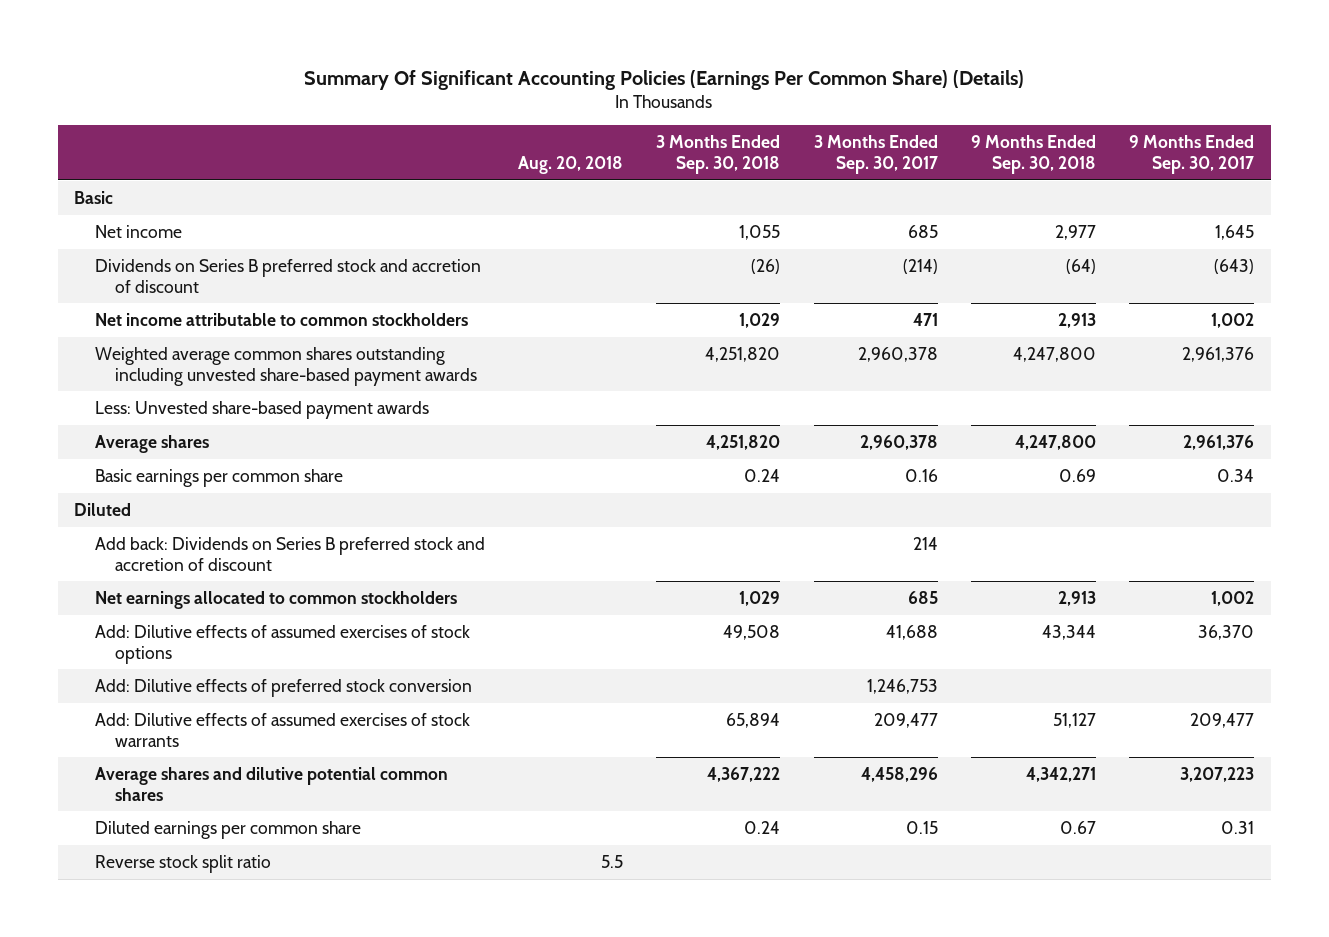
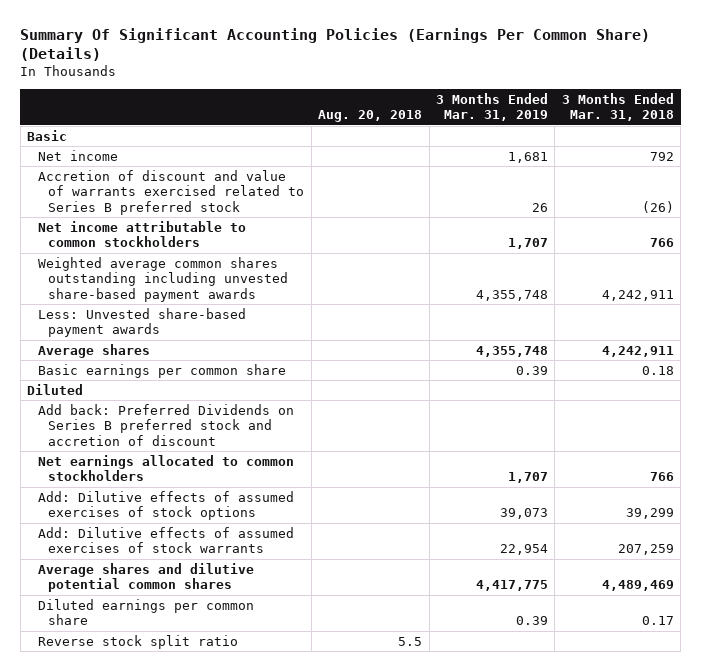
- | Aug. 20, 2018 | 3 Months Ended Sep. 30, 2018 | 3 Months Ended Sep. 30, 2017 | 9 Months Ended Sep. 30, 2018 | 9 Months Ended Sep. 30, 2017
+ | Aug. 20, 2018 | 3 Months Ended Mar. 31, 2019 | 3 Months Ended Mar. 31, 2018
- Dividends on Series B preferred stock and accretion of discount | | (26) | (214) | (64) | (643)
+ Accretion of discount and value of warrants exercised related to Series B preferred stock | | 26 | (26)
- Add back: Dividends on Series B preferred stock and accretion of discount | | | 214 | |
+ Add back: Preferred Dividends on Series B preferred stock and accretion of discount
- Add: Dilutive effects of preferred stock conversion | | | 1,246,753 | |

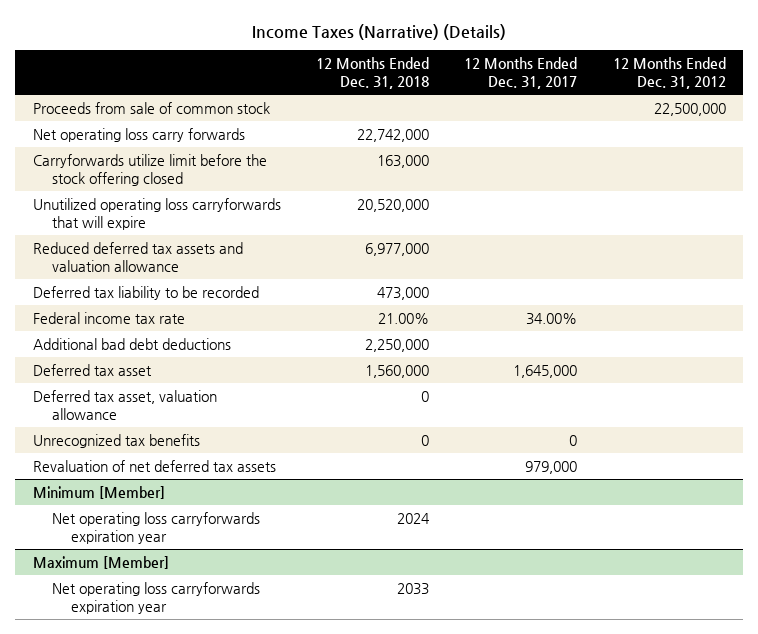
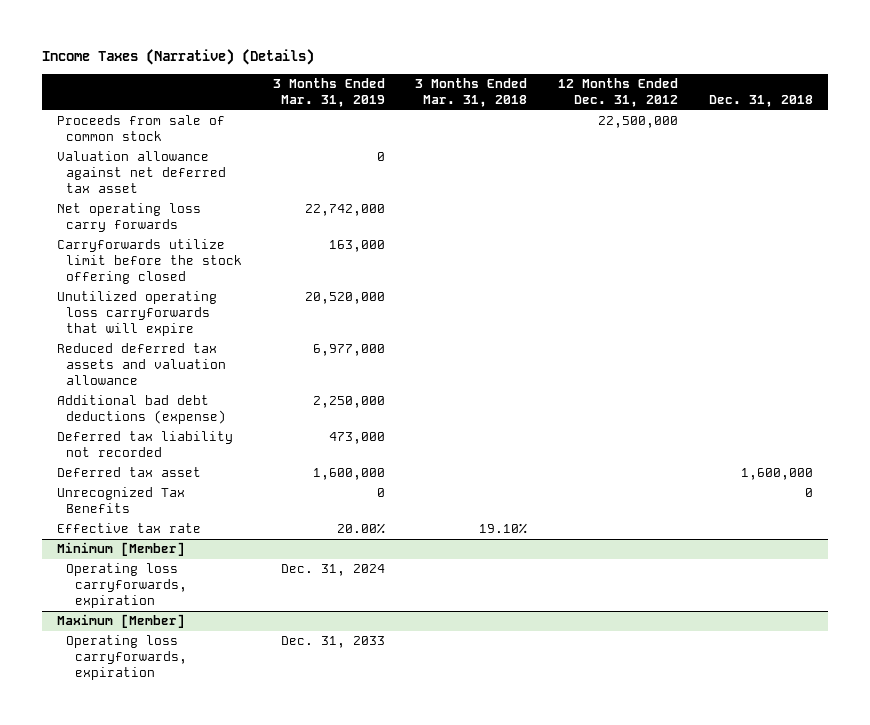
- | 12 Months Ended Dec. 31, 2018 | 12 Months Ended Dec. 31, 2017 | 12 Months Ended Dec. 31, 2012
+ | 3 Months Ended Mar. 31, 2019 | 3 Months Ended Mar. 31, 2018 | 12 Months Ended Dec. 31, 2012 | Dec. 31, 2018
+ Valuation allowance against net deferred tax asset | 0 | | |
- Deferred tax liability to be recorded | 473,000 | |
- Federal income tax rate | 21.00% | 34.00% |
- Additional bad debt deductions | 2,250,000 | |
+ Additional bad debt deductions (expense) | 2,250,000 | | |
+ Deferred tax liability not recorded | 473,000 | | |
- Deferred tax asset, valuation allowance | 0 | |
- Unrecognized tax benefits | 0 | 0 |
- Revaluation of net deferred tax assets | | 979,000 |
+ Unrecognized Tax Benefits | 0 | | | 0
+ Effective tax rate | 20.00% | 19.10% | |
@ Minimum [Member]
- Net operating loss carryforwards expiration year | 2024 | |
+ Operating loss carryforwards, expiration | Dec. 31, 2024 | | |
@ Maximum [Member]
- Net operating loss carryforwards expiration year | 2033 | |
+ Operating loss carryforwards, expiration | Dec. 31, 2033 | | |

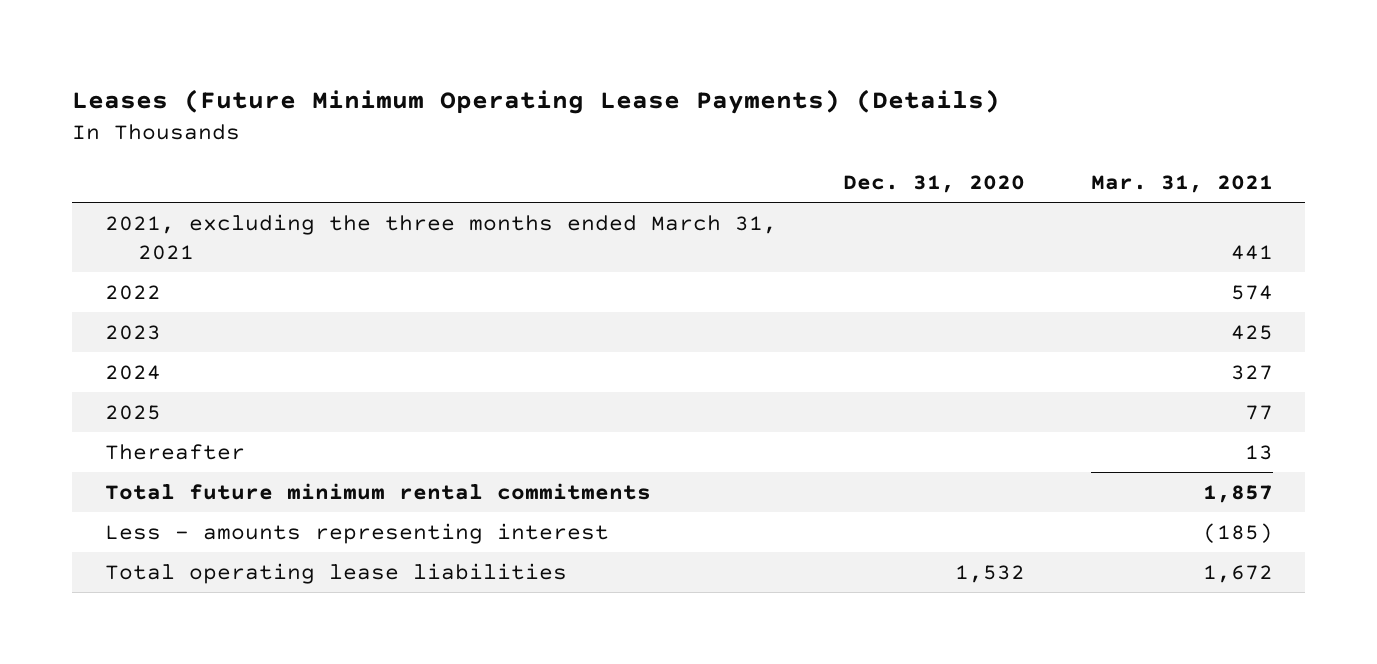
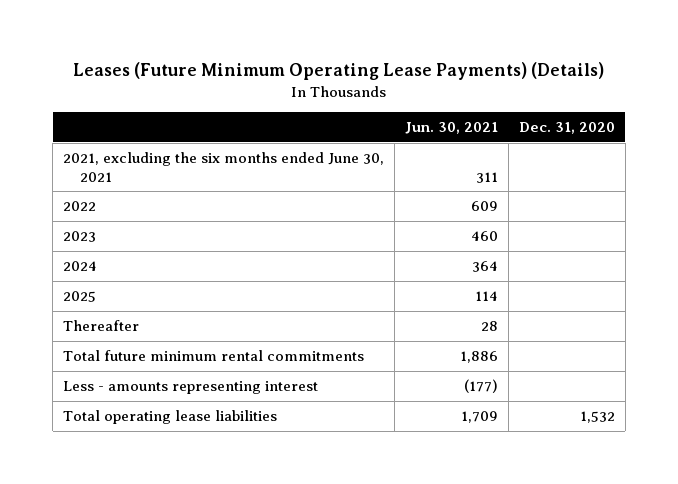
- | Dec. 31, 2020 | Mar. 31, 2021
+ | Jun. 30, 2021 | Dec. 31, 2020
- 2021, excluding the three months ended March 31, 2021 | | 441
+ 2021, excluding the six months ended June 30, 2021 | 311 |

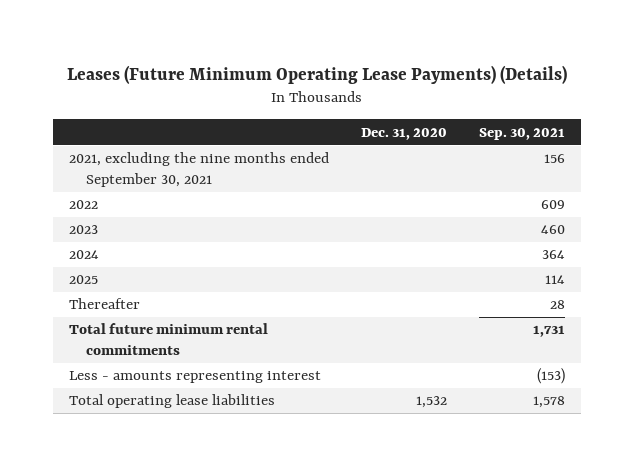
- | Jun. 30, 2021 | Dec. 31, 2020
+ | Dec. 31, 2020 | Sep. 30, 2021
- 2021, excluding the six months ended June 30, 2021 | 311 |
+ 2021, excluding the nine months ended September 30, 2021 | | 156

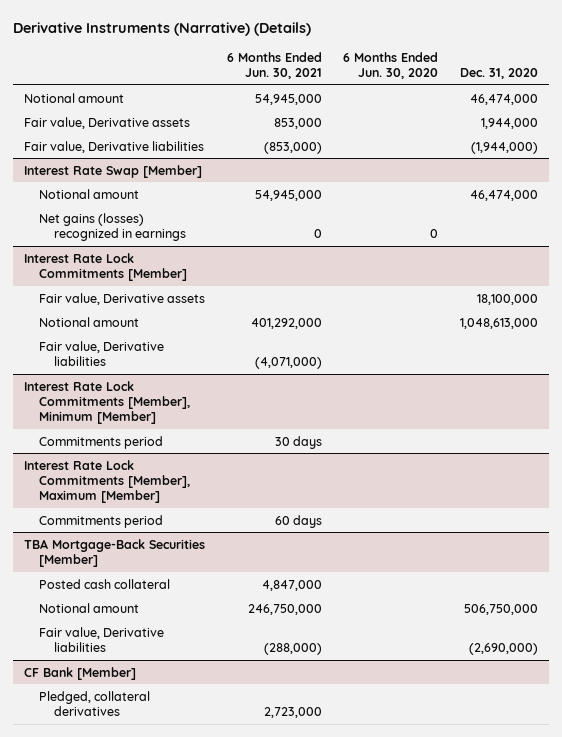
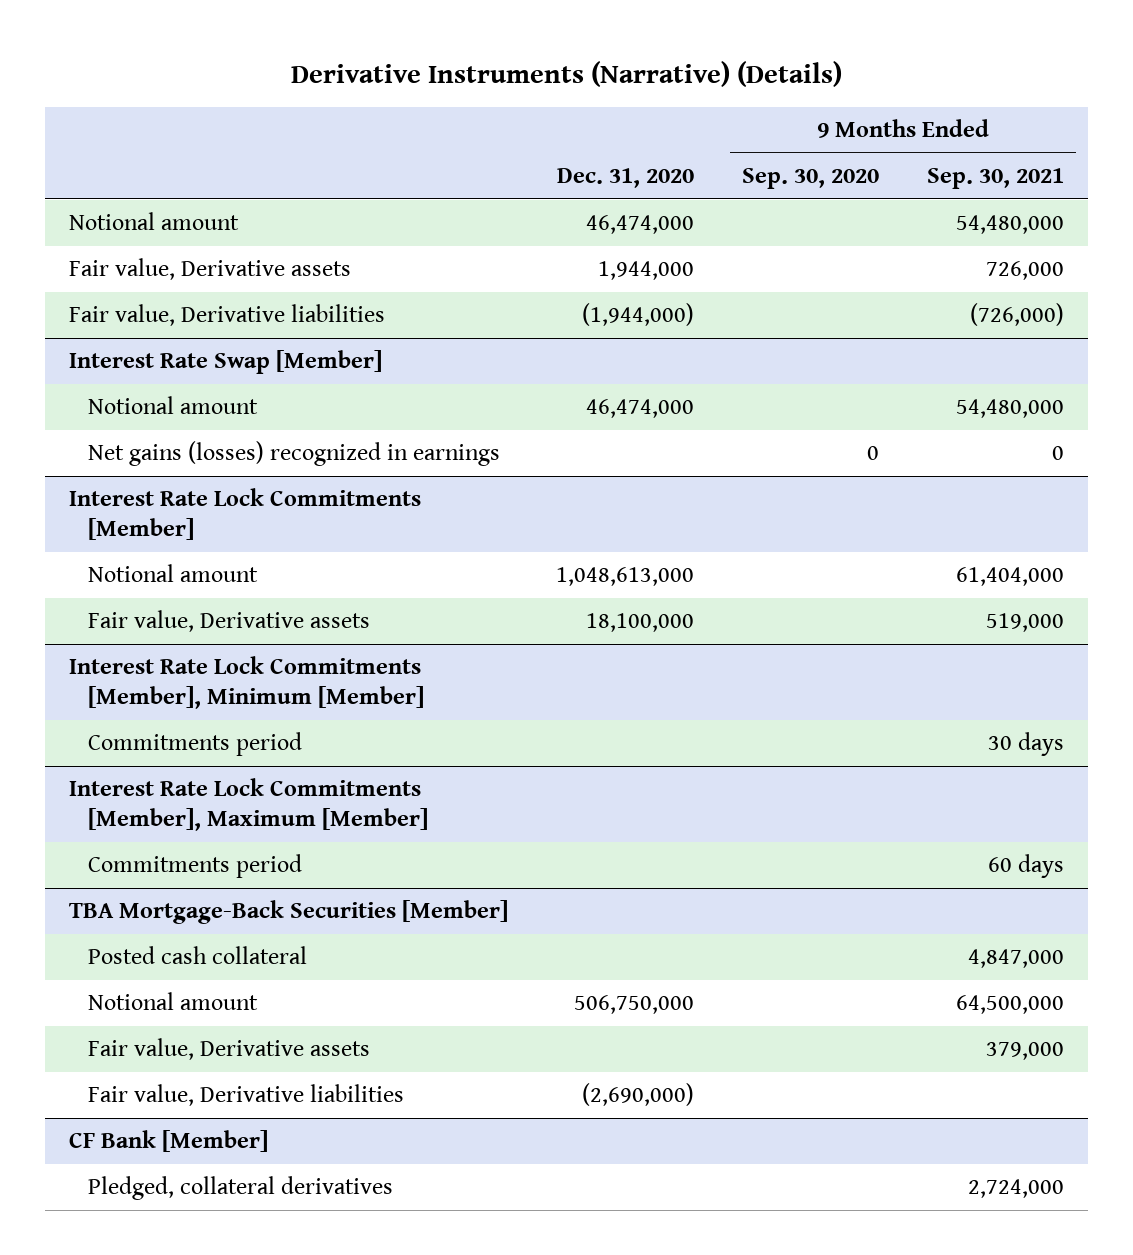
- | 6 Months Ended Jun. 30, 2021 | 6 Months Ended Jun. 30, 2020 | Dec. 31, 2020
+ | Dec. 31, 2020 | 9 Months Ended Sep. 30, 2020 | 9 Months Ended Sep. 30, 2021
@ Interest Rate Lock Commitments [Member]
- Fair value, Derivative liabilities | (4,071,000) | |
moved down: Fair value, Derivative assets | 18,100,000 | | 519,000
@ TBA Mortgage-Back Securities [Member]
+ Fair value, Derivative assets | | | 379,000

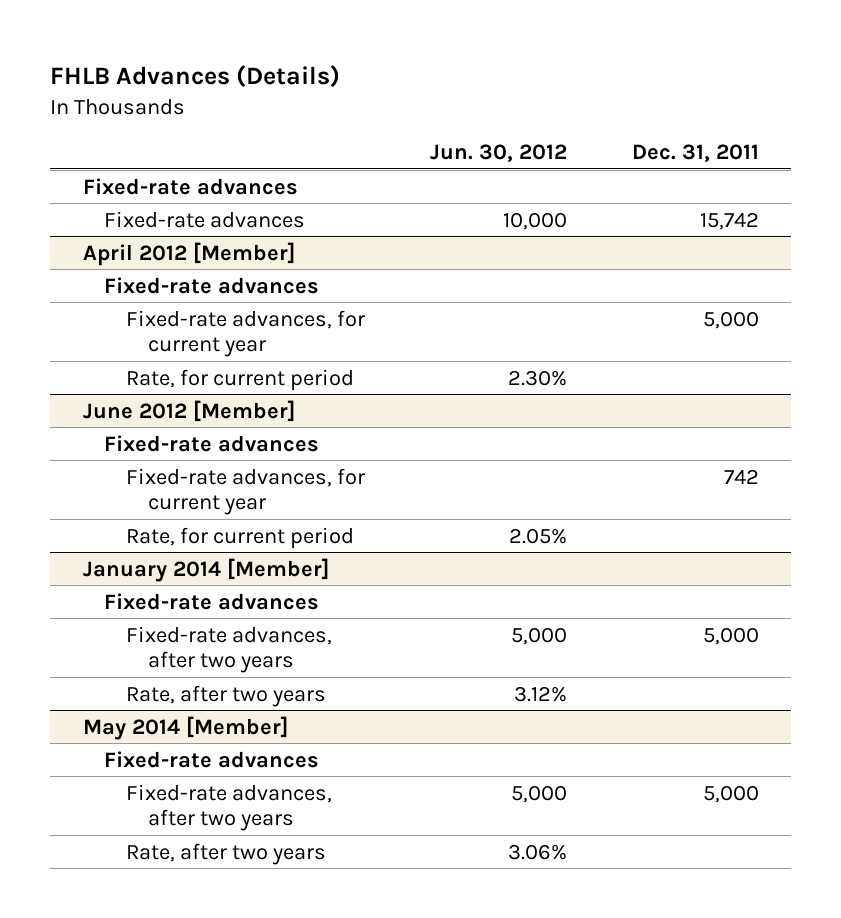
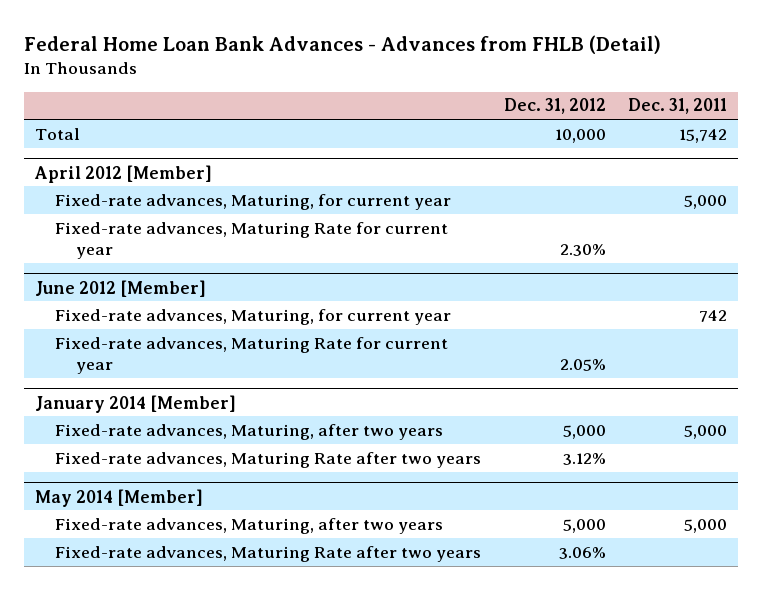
- FHLB Advances (Details)
+ Federal Home Loan Bank Advances - Advances from FHLB (Detail)
- | Jun. 30, 2012 | Dec. 31, 2011
+ | Dec. 31, 2012 | Dec. 31, 2011
- Fixed-rate advances
- Fixed-rate advances | 10,000 | 15,742
+ Total | 10,000 | 15,742
@ April 2012 [Member]
- Fixed-rate advances
- Fixed-rate advances, for current year | | 5,000
- Rate, for current period | 2.30% |
+ Fixed-rate advances, Maturing, for current year | | 5,000
+ Fixed-rate advances, Maturing Rate for current year | 2.30% |
@ June 2012 [Member]
- Fixed-rate advances
- Fixed-rate advances, for current year | | 742
- Rate, for current period | 2.05% |
+ Fixed-rate advances, Maturing, for current year | | 742
+ Fixed-rate advances, Maturing Rate for current year | 2.05% |
@ January 2014 [Member]
- Fixed-rate advances
- Fixed-rate advances, after two years | 5,000 | 5,000
- Rate, after two years | 3.12% |
+ Fixed-rate advances, Maturing, after two years | 5,000 | 5,000
+ Fixed-rate advances, Maturing Rate after two years | 3.12% |
@ May 2014 [Member]
- Fixed-rate advances
- Fixed-rate advances, after two years | 5,000 | 5,000
- Rate, after two years | 3.06% |
+ Fixed-rate advances, Maturing, after two years | 5,000 | 5,000
+ Fixed-rate advances, Maturing Rate after two years | 3.06% |

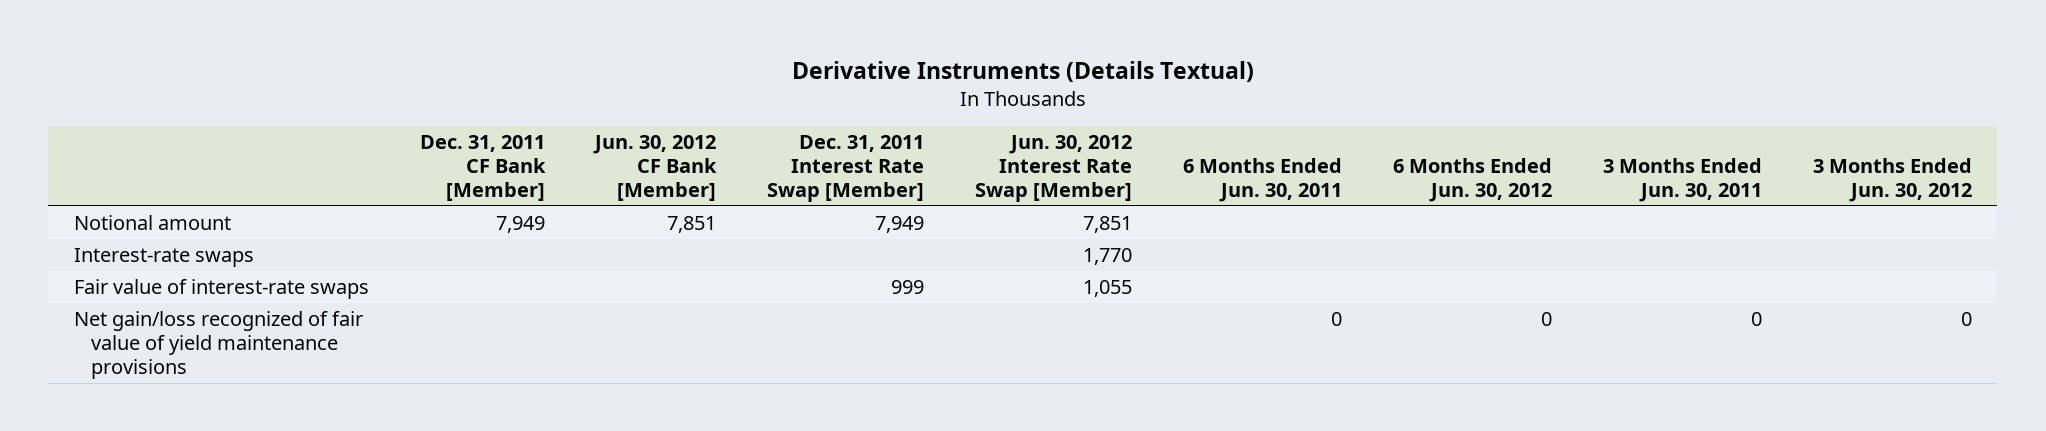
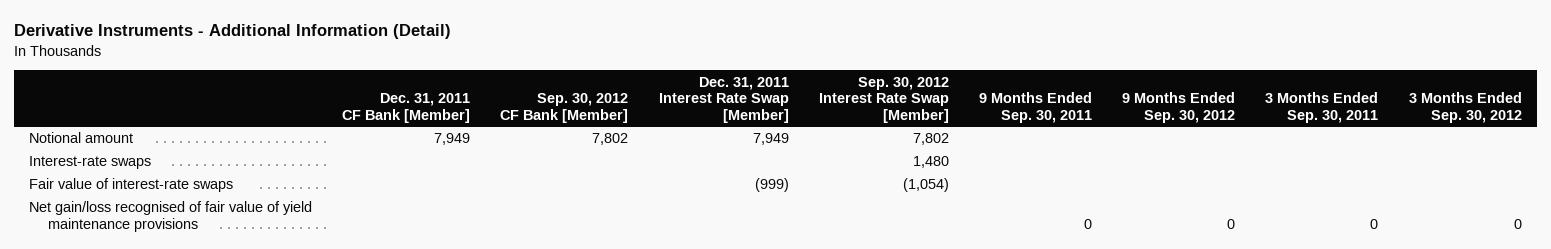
- Derivative Instruments (Details Textual)
+ Derivative Instruments - Additional Information (Detail)
- | Dec. 31, 2011 CF Bank [Member] | Jun. 30, 2012 CF Bank [Member] | Dec. 31, 2011 Interest Rate Swap [Member] | Jun. 30, 2012 Interest Rate Swap [Member] | 6 Months Ended Jun. 30, 2011 | 6 Months Ended Jun. 30, 2012 | 3 Months Ended Jun. 30, 2011 | 3 Months Ended Jun. 30, 2012
+ | Dec. 31, 2011 CF Bank [Member] | Sep. 30, 2012 CF Bank [Member] | Dec. 31, 2011 Interest Rate Swap [Member] | Sep. 30, 2012 Interest Rate Swap [Member] | 9 Months Ended Sep. 30, 2011 | 9 Months Ended Sep. 30, 2012 | 3 Months Ended Sep. 30, 2011 | 3 Months Ended Sep. 30, 2012
- Fair value of interest-rate swaps | | | 999 | 1,055 | | | |
- Net gain/loss recognized of fair value of yield maintenance provisions | | | | | 0 | 0 | 0 | 0
+ Fair value of interest-rate swaps | | | (999) | (1,054) | | | |
+ Net gain/loss recognised of fair value of yield maintenance provisions | | | | | 0 | 0 | 0 | 0

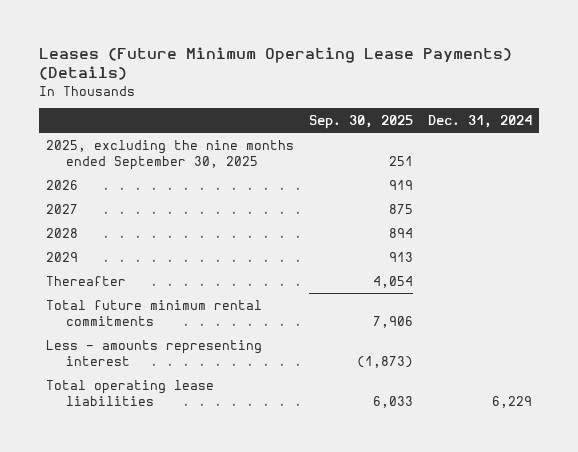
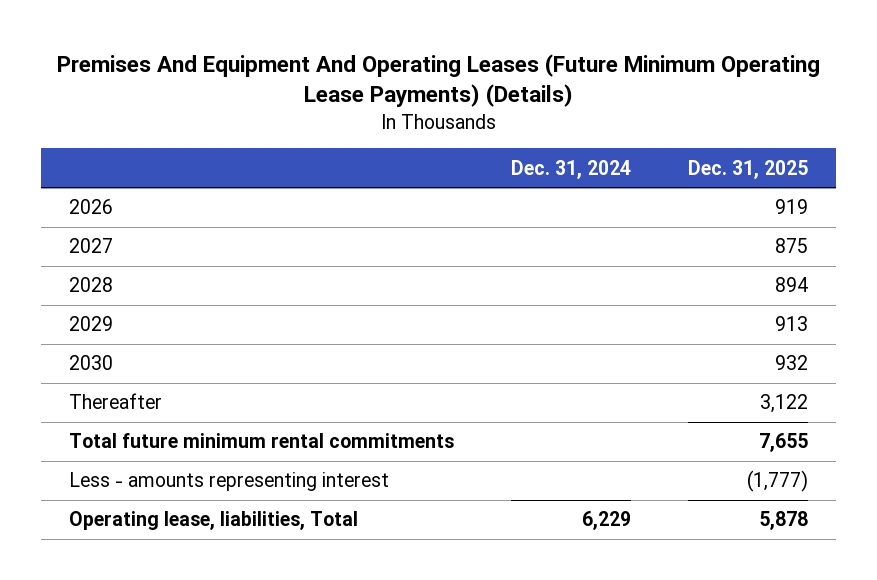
- Leases (Future Minimum Operating Lease Payments) (Details)
+ Premises And Equipment And Operating Leases (Future Minimum Operating Lease Payments) (Details)
- | Sep. 30, 2025 | Dec. 31, 2024
+ | Dec. 31, 2024 | Dec. 31, 2025
- 2025, excluding the nine months ended September 30, 2025 | 251 |
+ 2030 | | 932
- Total operating lease liabilities | 6,033 | 6,229
+ Operating lease, liabilities, Total | 6,229 | 5,878

